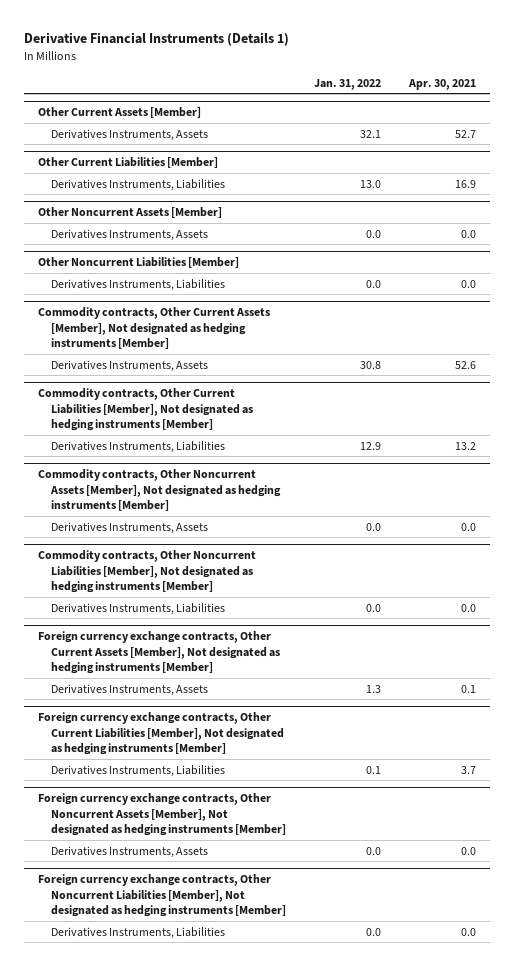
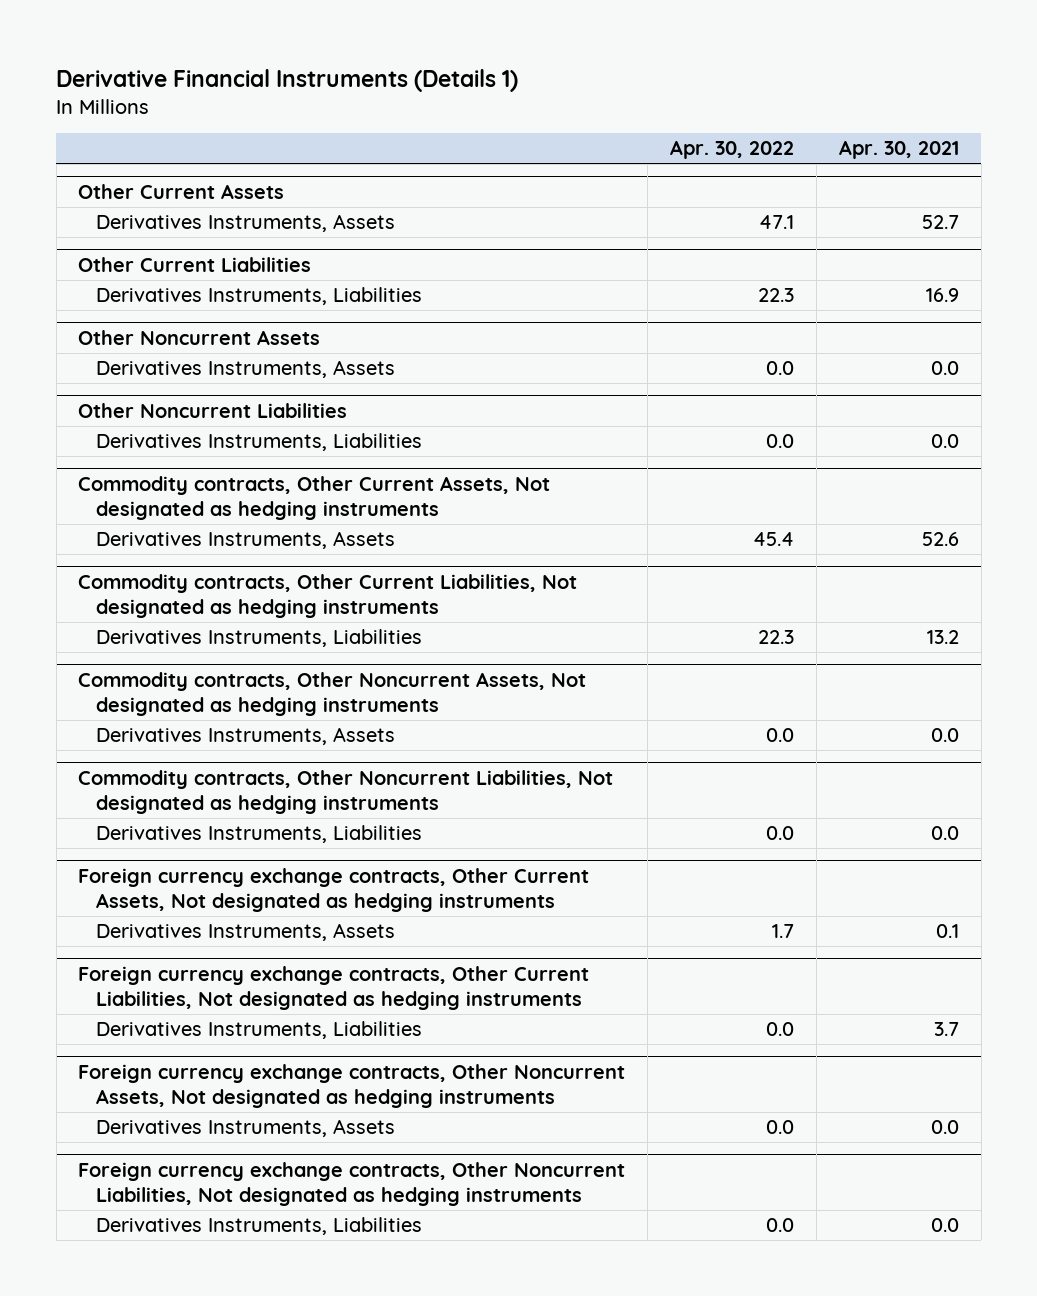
- | Jan. 31, 2022 | Apr. 30, 2021
+ | Apr. 30, 2022 | Apr. 30, 2021
- Other Current Assets [Member]
+ Other Current Assets
- Other Current Liabilities [Member]
+ Other Current Liabilities
- Other Noncurrent Assets [Member]
+ Other Noncurrent Assets
- Other Noncurrent Liabilities [Member]
+ Other Noncurrent Liabilities
- Commodity contracts, Other Current Assets [Member], Not designated as hedging instruments [Member]
+ Commodity contracts, Other Current Assets, Not designated as hedging instruments
- Commodity contracts, Other Current Liabilities [Member], Not designated as hedging instruments [Member]
+ Commodity contracts, Other Current Liabilities, Not designated as hedging instruments
- Commodity contracts, Other Noncurrent Assets [Member], Not designated as hedging instruments [Member]
+ Commodity contracts, Other Noncurrent Assets, Not designated as hedging instruments
- Commodity contracts, Other Noncurrent Liabilities [Member], Not designated as hedging instruments [Member]
+ Commodity contracts, Other Noncurrent Liabilities, Not designated as hedging instruments
- Foreign currency exchange contracts, Other Current Assets [Member], Not designated as hedging instruments [Member]
+ Foreign currency exchange contracts, Other Current Assets, Not designated as hedging instruments
- Foreign currency exchange contracts, Other Current Liabilities [Member], Not designated as hedging instruments [Member]
+ Foreign currency exchange contracts, Other Current Liabilities, Not designated as hedging instruments
- Foreign currency exchange contracts, Other Noncurrent Assets [Member], Not designated as hedging instruments [Member]
+ Foreign currency exchange contracts, Other Noncurrent Assets, Not designated as hedging instruments
- Foreign currency exchange contracts, Other Noncurrent Liabilities [Member], Not designated as hedging instruments [Member]
+ Foreign currency exchange contracts, Other Noncurrent Liabilities, Not designated as hedging instruments

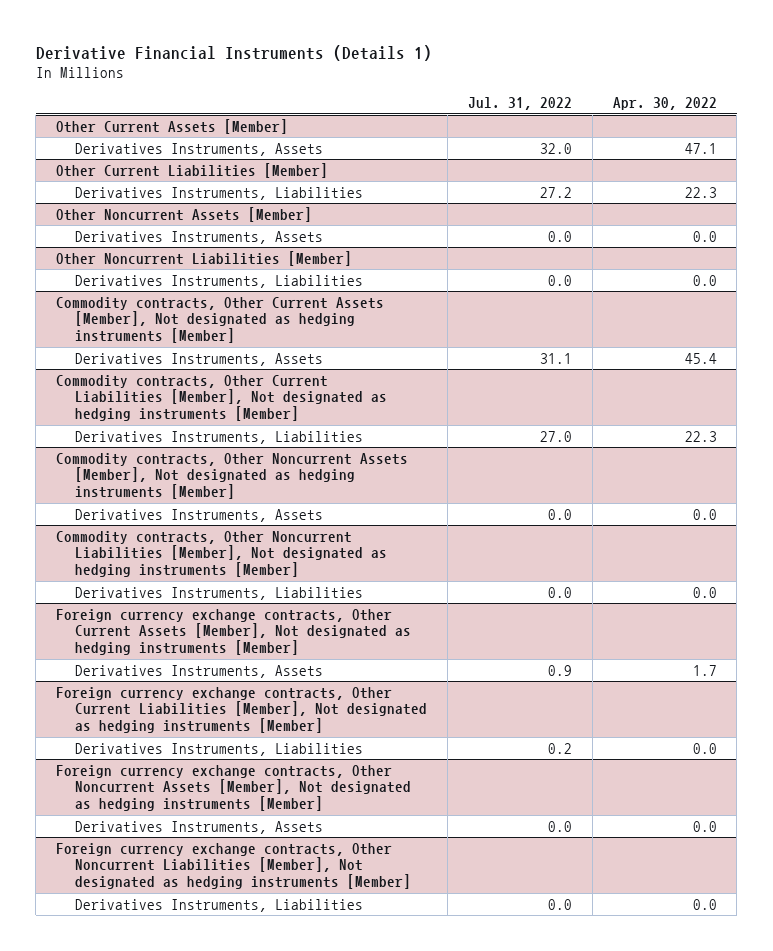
- | Apr. 30, 2022 | Apr. 30, 2021
+ | Jul. 31, 2022 | Apr. 30, 2022
- Other Current Assets
+ Other Current Assets [Member]
- Other Current Liabilities
+ Other Current Liabilities [Member]
- Other Noncurrent Assets
+ Other Noncurrent Assets [Member]
- Other Noncurrent Liabilities
+ Other Noncurrent Liabilities [Member]
- Commodity contracts, Other Current Assets, Not designated as hedging instruments
+ Commodity contracts, Other Current Assets [Member], Not designated as hedging instruments [Member]
- Commodity contracts, Other Current Liabilities, Not designated as hedging instruments
+ Commodity contracts, Other Current Liabilities [Member], Not designated as hedging instruments [Member]
- Commodity contracts, Other Noncurrent Assets, Not designated as hedging instruments
+ Commodity contracts, Other Noncurrent Assets [Member], Not designated as hedging instruments [Member]
- Commodity contracts, Other Noncurrent Liabilities, Not designated as hedging instruments
+ Commodity contracts, Other Noncurrent Liabilities [Member], Not designated as hedging instruments [Member]
- Foreign currency exchange contracts, Other Current Assets, Not designated as hedging instruments
+ Foreign currency exchange contracts, Other Current Assets [Member], Not designated as hedging instruments [Member]
- Foreign currency exchange contracts, Other Current Liabilities, Not designated as hedging instruments
+ Foreign currency exchange contracts, Other Current Liabilities [Member], Not designated as hedging instruments [Member]
- Foreign currency exchange contracts, Other Noncurrent Assets, Not designated as hedging instruments
+ Foreign currency exchange contracts, Other Noncurrent Assets [Member], Not designated as hedging instruments [Member]
- Foreign currency exchange contracts, Other Noncurrent Liabilities, Not designated as hedging instruments
+ Foreign currency exchange contracts, Other Noncurrent Liabilities [Member], Not designated as hedging instruments [Member]

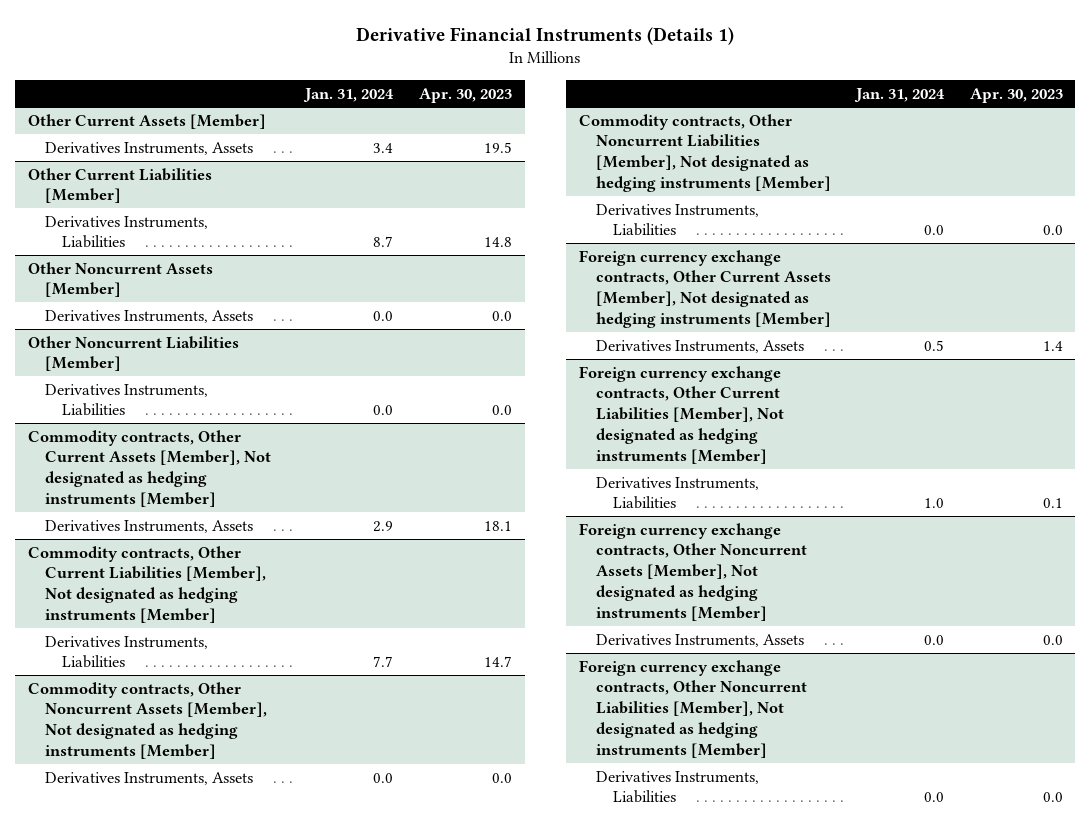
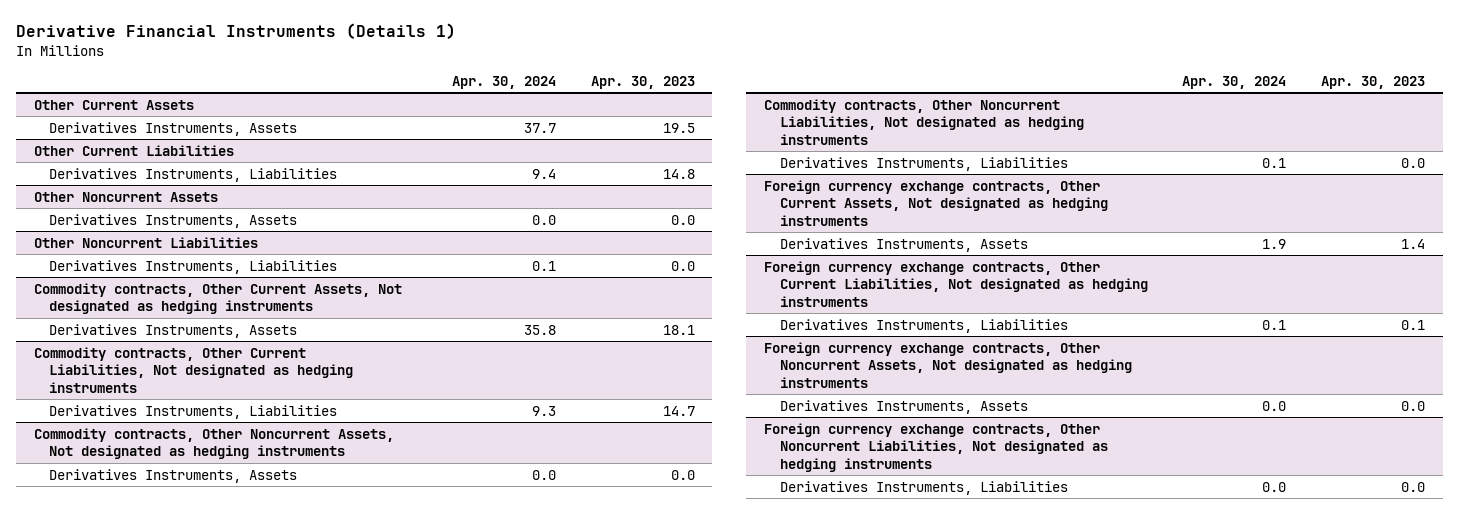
- | Jan. 31, 2024 | Apr. 30, 2023
+ | Apr. 30, 2024 | Apr. 30, 2023
- Other Current Assets [Member]
+ Other Current Assets
- Other Current Liabilities [Member]
+ Other Current Liabilities
- Other Noncurrent Assets [Member]
+ Other Noncurrent Assets
- Other Noncurrent Liabilities [Member]
+ Other Noncurrent Liabilities
- Commodity contracts, Other Current Assets [Member], Not designated as hedging instruments [Member]
+ Commodity contracts, Other Current Assets, Not designated as hedging instruments
- Commodity contracts, Other Current Liabilities [Member], Not designated as hedging instruments [Member]
+ Commodity contracts, Other Current Liabilities, Not designated as hedging instruments
- Commodity contracts, Other Noncurrent Assets [Member], Not designated as hedging instruments [Member]
+ Commodity contracts, Other Noncurrent Assets, Not designated as hedging instruments
- Commodity contracts, Other Noncurrent Liabilities [Member], Not designated as hedging instruments [Member]
+ Commodity contracts, Other Noncurrent Liabilities, Not designated as hedging instruments
- Foreign currency exchange contracts, Other Current Assets [Member], Not designated as hedging instruments [Member]
+ Foreign currency exchange contracts, Other Current Assets, Not designated as hedging instruments
- Foreign currency exchange contracts, Other Current Liabilities [Member], Not designated as hedging instruments [Member]
+ Foreign currency exchange contracts, Other Current Liabilities, Not designated as hedging instruments
- Foreign currency exchange contracts, Other Noncurrent Assets [Member], Not designated as hedging instruments [Member]
+ Foreign currency exchange contracts, Other Noncurrent Assets, Not designated as hedging instruments
- Foreign currency exchange contracts, Other Noncurrent Liabilities [Member], Not designated as hedging instruments [Member]
+ Foreign currency exchange contracts, Other Noncurrent Liabilities, Not designated as hedging instruments

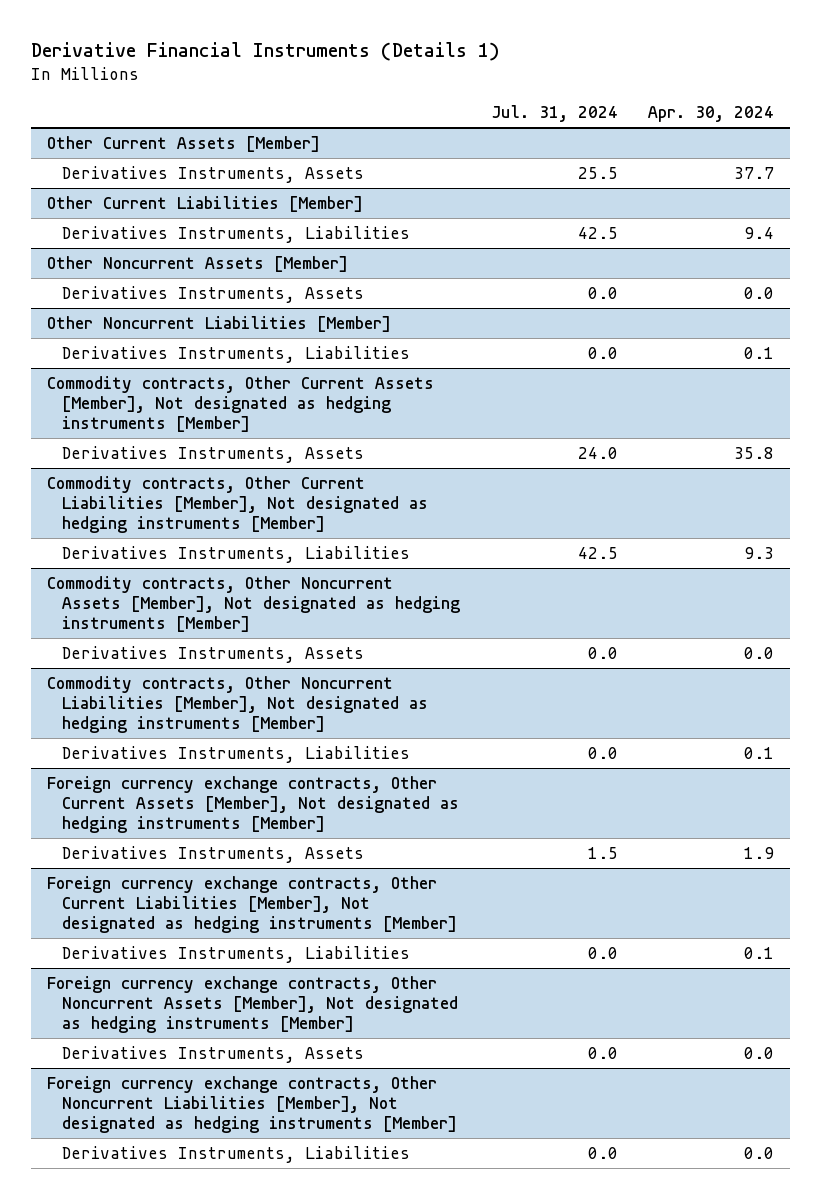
- | Apr. 30, 2024 | Apr. 30, 2023
+ | Jul. 31, 2024 | Apr. 30, 2024
- Other Current Assets
+ Other Current Assets [Member]
- Other Current Liabilities
+ Other Current Liabilities [Member]
- Other Noncurrent Assets
+ Other Noncurrent Assets [Member]
- Other Noncurrent Liabilities
+ Other Noncurrent Liabilities [Member]
- Commodity contracts, Other Current Assets, Not designated as hedging instruments
+ Commodity contracts, Other Current Assets [Member], Not designated as hedging instruments [Member]
- Commodity contracts, Other Current Liabilities, Not designated as hedging instruments
+ Commodity contracts, Other Current Liabilities [Member], Not designated as hedging instruments [Member]
- Commodity contracts, Other Noncurrent Assets, Not designated as hedging instruments
+ Commodity contracts, Other Noncurrent Assets [Member], Not designated as hedging instruments [Member]
- Commodity contracts, Other Noncurrent Liabilities, Not designated as hedging instruments
+ Commodity contracts, Other Noncurrent Liabilities [Member], Not designated as hedging instruments [Member]
- Foreign currency exchange contracts, Other Current Assets, Not designated as hedging instruments
+ Foreign currency exchange contracts, Other Current Assets [Member], Not designated as hedging instruments [Member]
- Foreign currency exchange contracts, Other Current Liabilities, Not designated as hedging instruments
+ Foreign currency exchange contracts, Other Current Liabilities [Member], Not designated as hedging instruments [Member]
- Foreign currency exchange contracts, Other Noncurrent Assets, Not designated as hedging instruments
+ Foreign currency exchange contracts, Other Noncurrent Assets [Member], Not designated as hedging instruments [Member]
- Foreign currency exchange contracts, Other Noncurrent Liabilities, Not designated as hedging instruments
+ Foreign currency exchange contracts, Other Noncurrent Liabilities [Member], Not designated as hedging instruments [Member]

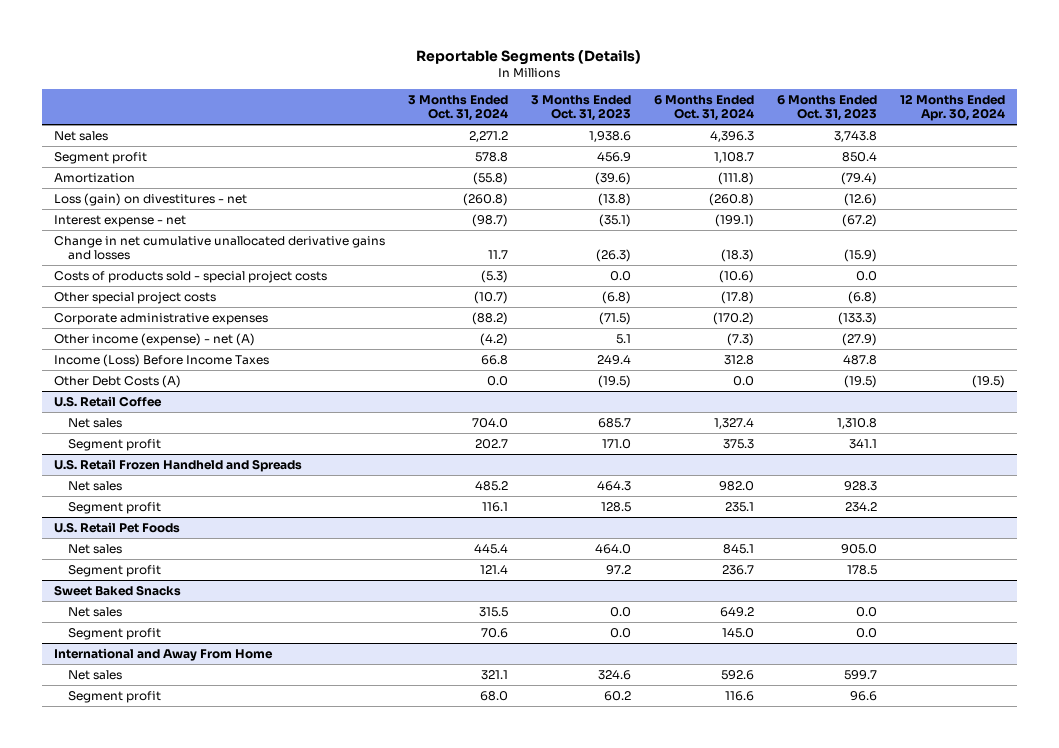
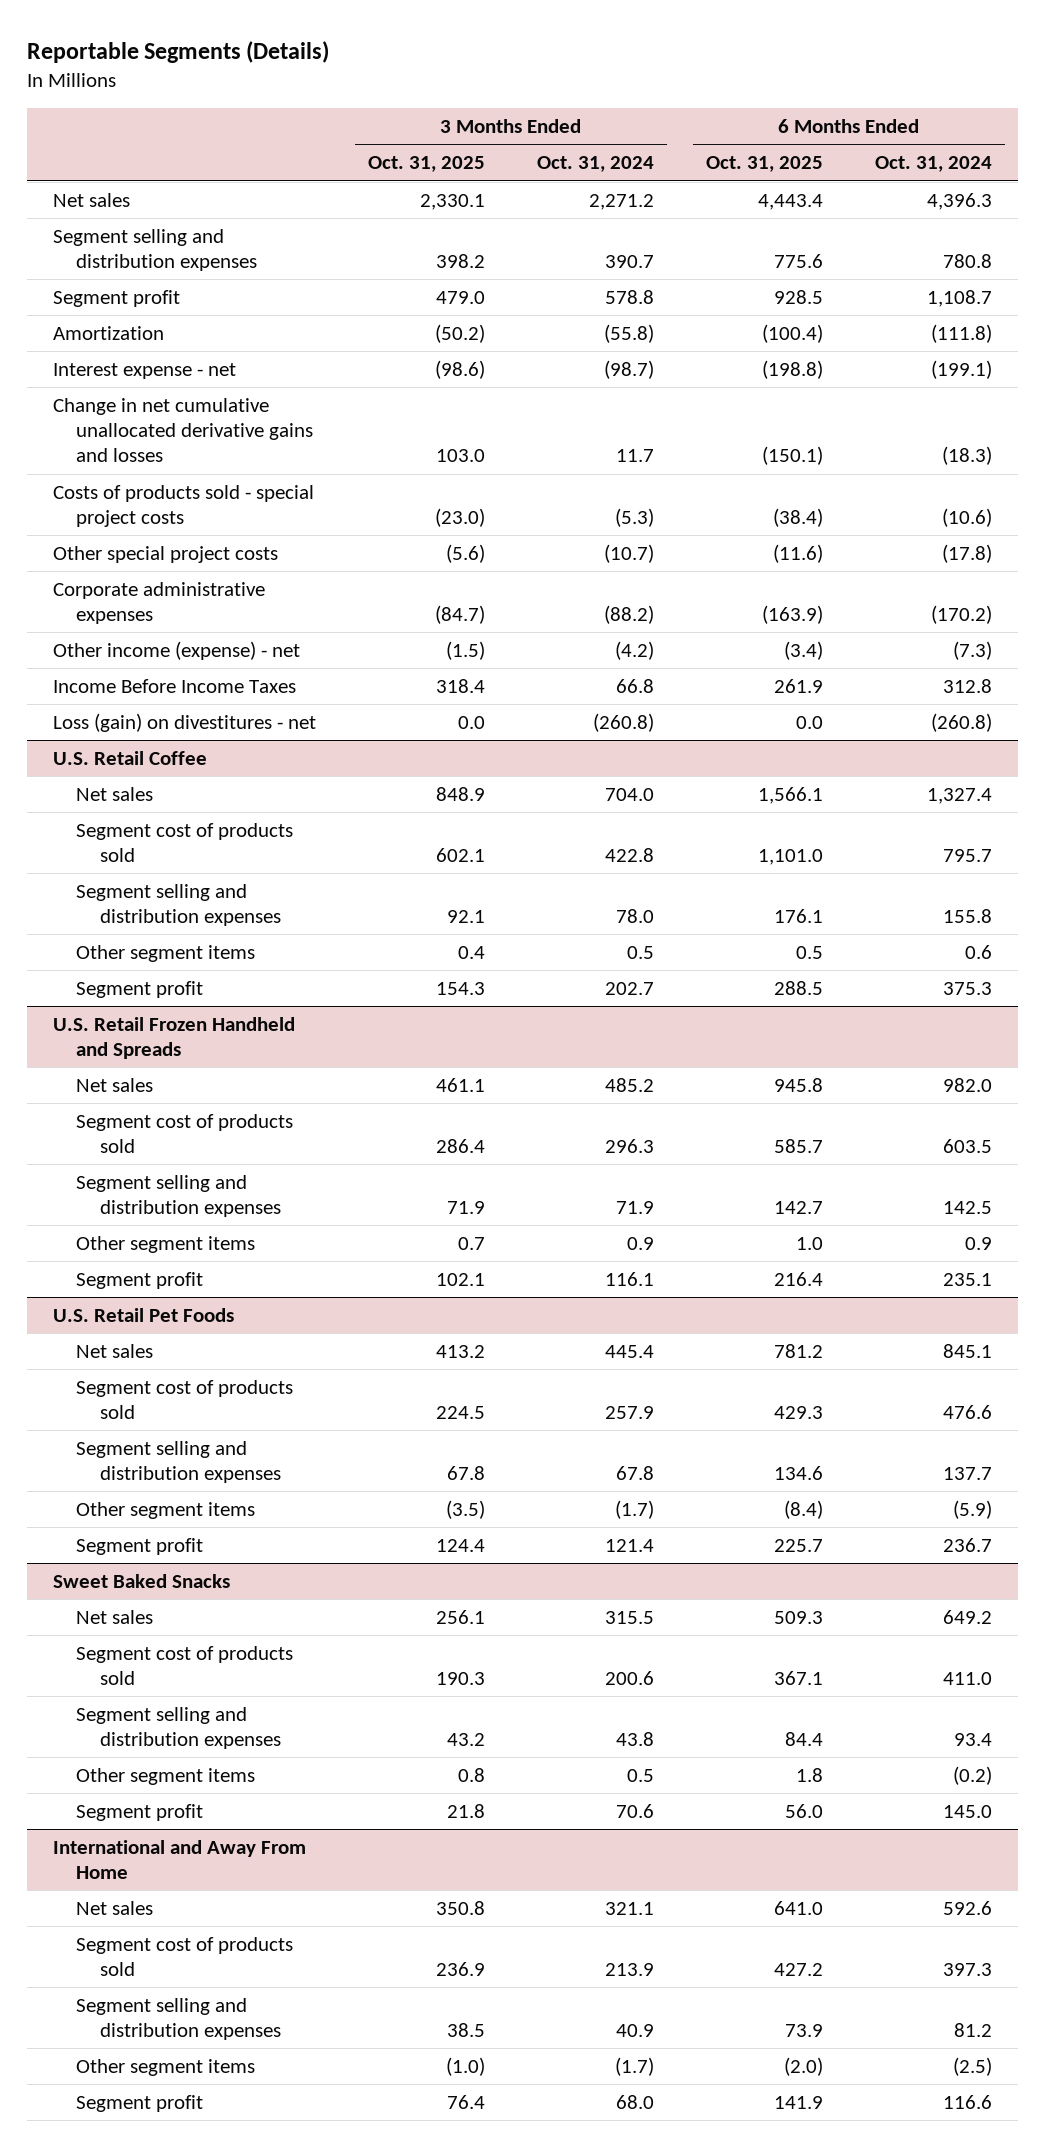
- | 3 Months Ended Oct. 31, 2024 | 3 Months Ended Oct. 31, 2023 | 6 Months Ended Oct. 31, 2024 | 6 Months Ended Oct. 31, 2023 | 12 Months Ended Apr. 30, 2024
+ | 3 Months Ended Oct. 31, 2025 | 3 Months Ended Oct. 31, 2024 | 6 Months Ended Oct. 31, 2025 | 6 Months Ended Oct. 31, 2024
+ Segment selling and distribution expenses | 398.2 | 390.7 | 775.6 | 780.8
- Other income (expense) - net (A) | (4.2) | 5.1 | (7.3) | (27.9) |
- Income (Loss) Before Income Taxes | 66.8 | 249.4 | 312.8 | 487.8 |
- Other Debt Costs (A) | 0.0 | (19.5) | 0.0 | (19.5) | (19.5)
+ Other income (expense) - net | (1.5) | (4.2) | (3.4) | (7.3)
+ Income Before Income Taxes | 318.4 | 66.8 | 261.9 | 312.8
moved down: Loss (gain) on divestitures - net | 0.0 | (260.8) | 0.0 | (260.8)
@ U.S. Retail Coffee
+ Segment cost of products sold | 602.1 | 422.8 | 1,101.0 | 795.7
+ Segment selling and distribution expenses | 92.1 | 78.0 | 176.1 | 155.8
+ Other segment items | 0.4 | 0.5 | 0.5 | 0.6
@ U.S. Retail Frozen Handheld and Spreads
+ Segment cost of products sold | 286.4 | 296.3 | 585.7 | 603.5
+ Segment selling and distribution expenses | 71.9 | 71.9 | 142.7 | 142.5
+ Other segment items | 0.7 | 0.9 | 1.0 | 0.9
@ U.S. Retail Pet Foods
+ Segment cost of products sold | 224.5 | 257.9 | 429.3 | 476.6
+ Segment selling and distribution expenses | 67.8 | 67.8 | 134.6 | 137.7
+ Other segment items | (3.5) | (1.7) | (8.4) | (5.9)
@ Sweet Baked Snacks
+ Segment cost of products sold | 190.3 | 200.6 | 367.1 | 411.0
+ Segment selling and distribution expenses | 43.2 | 43.8 | 84.4 | 93.4
+ Other segment items | 0.8 | 0.5 | 1.8 | (0.2)
@ International and Away From Home
+ Segment cost of products sold | 236.9 | 213.9 | 427.2 | 397.3
+ Segment selling and distribution expenses | 38.5 | 40.9 | 73.9 | 81.2
+ Other segment items | (1.0) | (1.7) | (2.0) | (2.5)

